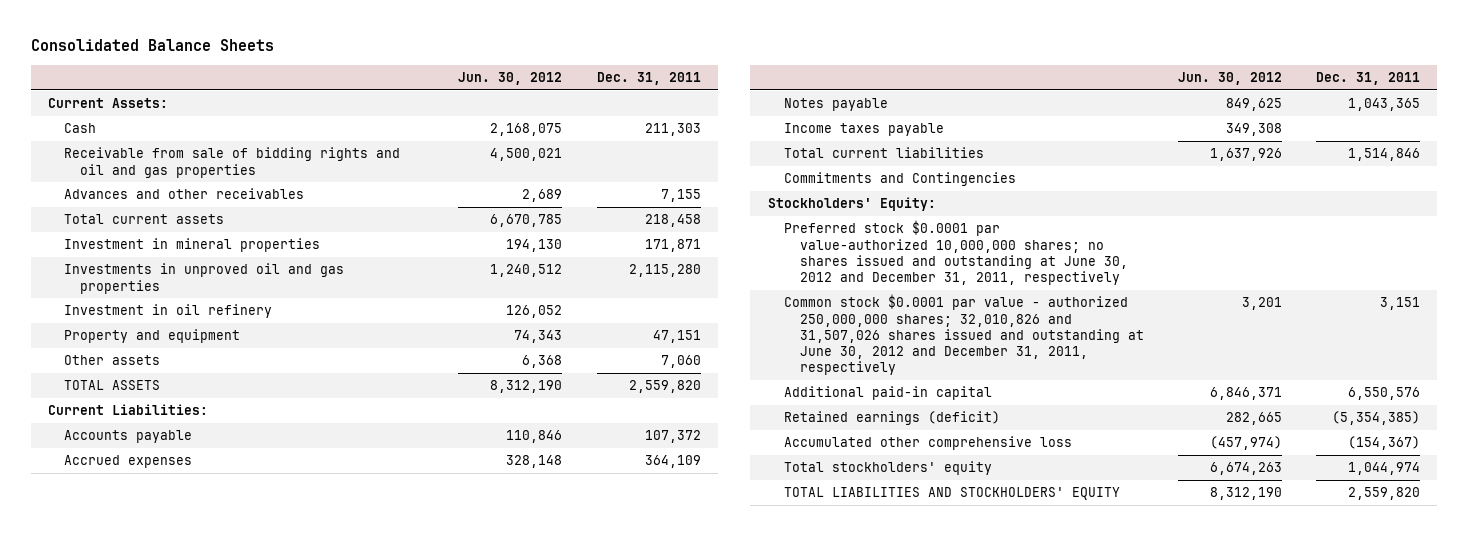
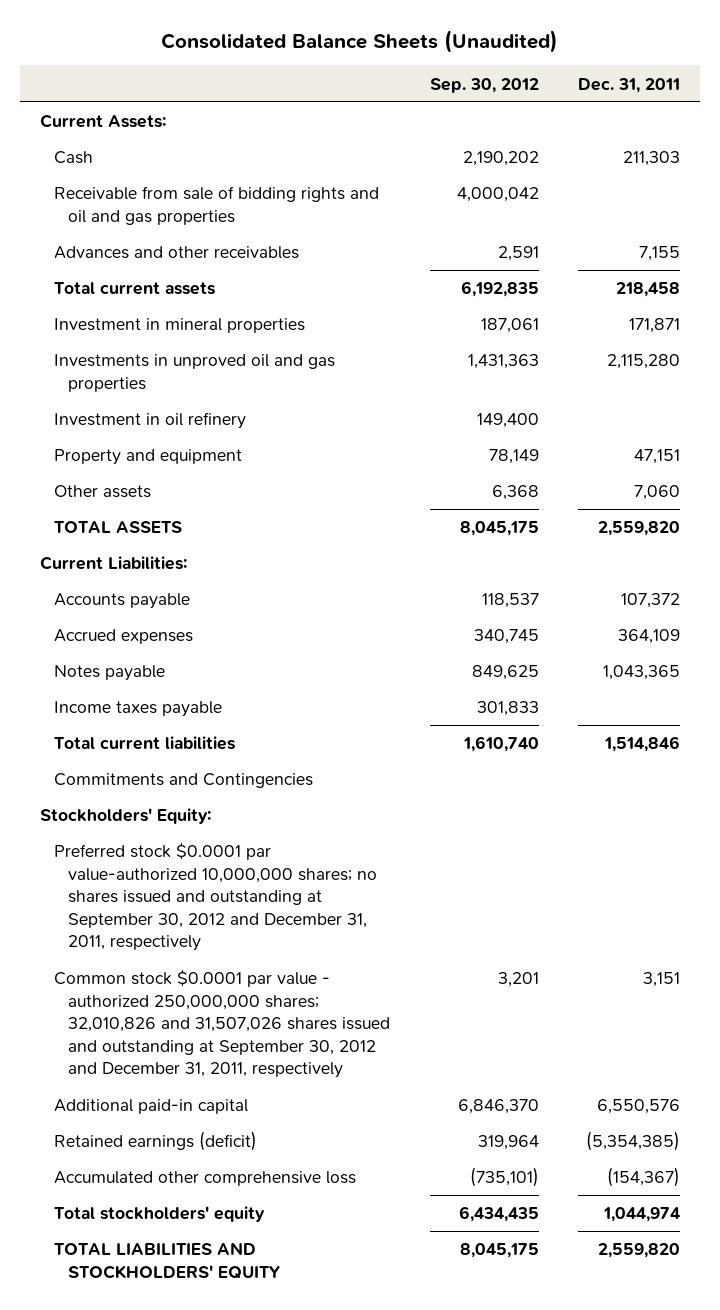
- Consolidated Balance Sheets
+ Consolidated Balance Sheets (Unaudited)
- | Jun. 30, 2012 | Dec. 31, 2011
+ | Sep. 30, 2012 | Dec. 31, 2011
- Preferred stock $0.0001 par value-authorized 10,000,000 shares; no shares issued and outstanding at June 30, 2012 and December 31, 2011, respectively
- Common stock $0.0001 par value - authorized 250,000,000 shares; 32,010,826 and 31,507,026 shares issued and outstanding at June 30, 2012 and December 31, 2011, respectively | 3,201 | 3,151
+ Preferred stock $0.0001 par value-authorized 10,000,000 shares; no shares issued and outstanding at September 30, 2012 and December 31, 2011, respectively
+ Common stock $0.0001 par value - authorized 250,000,000 shares; 32,010,826 and 31,507,026 shares issued and outstanding at September 30, 2012 and December 31, 2011, respectively | 3,201 | 3,151

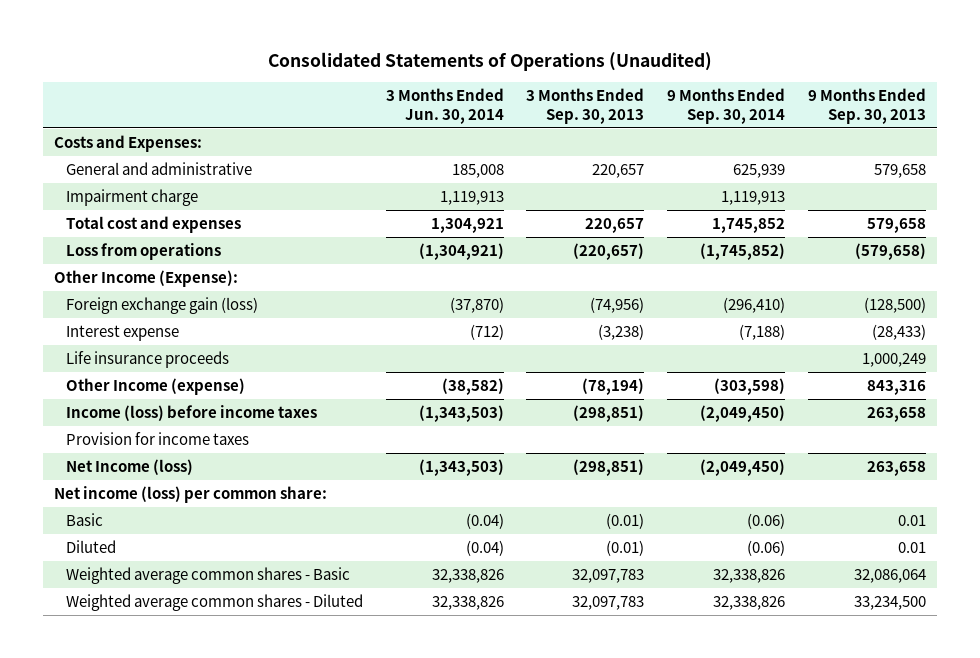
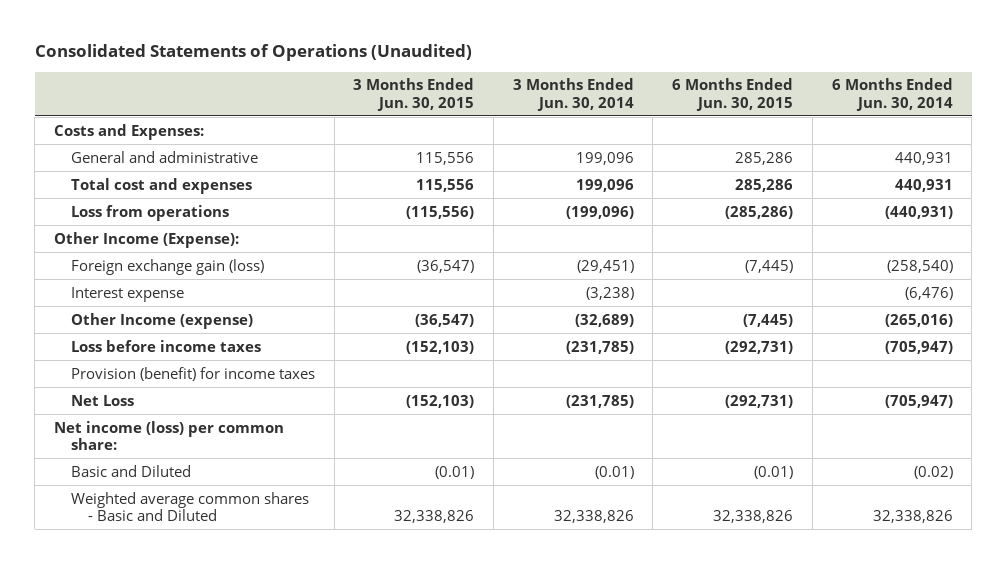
- | 3 Months Ended Jun. 30, 2014 | 3 Months Ended Sep. 30, 2013 | 9 Months Ended Sep. 30, 2014 | 9 Months Ended Sep. 30, 2013
+ | 3 Months Ended Jun. 30, 2015 | 3 Months Ended Jun. 30, 2014 | 6 Months Ended Jun. 30, 2015 | 6 Months Ended Jun. 30, 2014
- General and administrative | 185,008 | 220,657 | 625,939 | 579,658
- Impairment charge | 1,119,913 | | 1,119,913 |
- Total cost and expenses | 1,304,921 | 220,657 | 1,745,852 | 579,658
- Loss from operations | (1,304,921) | (220,657) | (1,745,852) | (579,658)
+ General and administrative | 115,556 | 199,096 | 285,286 | 440,931
+ Total cost and expenses | 115,556 | 199,096 | 285,286 | 440,931
+ Loss from operations | (115,556) | (199,096) | (285,286) | (440,931)
- Foreign exchange gain (loss) | (37,870) | (74,956) | (296,410) | (128,500)
- Interest expense | (712) | (3,238) | (7,188) | (28,433)
- Life insurance proceeds | | | | 1,000,249
- Other Income (expense) | (38,582) | (78,194) | (303,598) | 843,316
- Income (loss) before income taxes | (1,343,503) | (298,851) | (2,049,450) | 263,658
- Provision for income taxes
- Net Income (loss) | (1,343,503) | (298,851) | (2,049,450) | 263,658
+ Foreign exchange gain (loss) | (36,547) | (29,451) | (7,445) | (258,540)
+ Interest expense | | (3,238) | | (6,476)
+ Other Income (expense) | (36,547) | (32,689) | (7,445) | (265,016)
+ Loss before income taxes | (152,103) | (231,785) | (292,731) | (705,947)
+ Provision (benefit) for income taxes
+ Net Loss | (152,103) | (231,785) | (292,731) | (705,947)
- Basic | (0.04) | (0.01) | (0.06) | 0.01
- Diluted | (0.04) | (0.01) | (0.06) | 0.01
- Weighted average common shares - Basic | 32,338,826 | 32,097,783 | 32,338,826 | 32,086,064
- Weighted average common shares - Diluted | 32,338,826 | 32,097,783 | 32,338,826 | 33,234,500
+ Basic and Diluted | (0.01) | (0.01) | (0.01) | (0.02)
+ Weighted average common shares - Basic and Diluted | 32,338,826 | 32,338,826 | 32,338,826 | 32,338,826

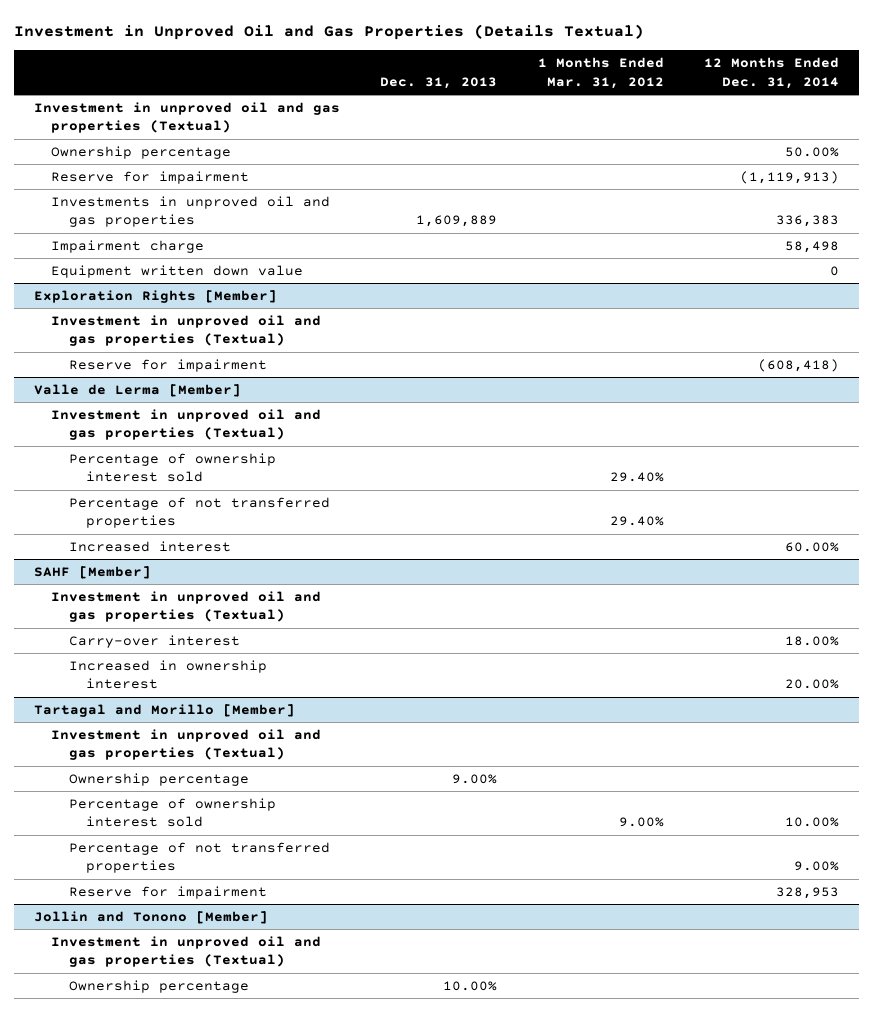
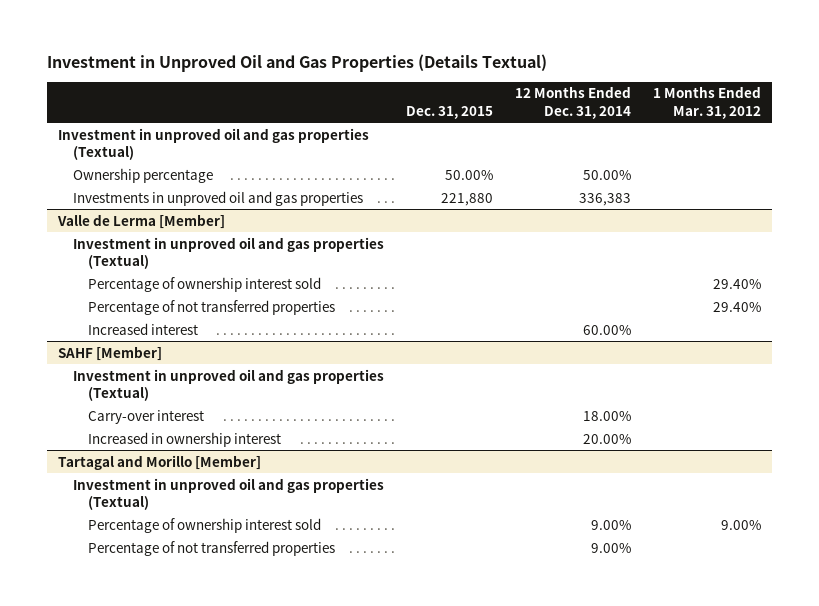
- | Dec. 31, 2013 | 1 Months Ended Mar. 31, 2012 | 12 Months Ended Dec. 31, 2014
+ | Dec. 31, 2015 | 12 Months Ended Dec. 31, 2014 | 1 Months Ended Mar. 31, 2012
- Reserve for impairment | | | (1,119,913)
- Impairment charge | | | 58,498
- Equipment written down value | | | 0
- Exploration Rights [Member]
- Investment in unproved oil and gas properties (Textual)
- Reserve for impairment | | | (608,418)
@ Tartagal and Morillo [Member]
- Ownership percentage | 9.00% | |
- Percentage of ownership interest sold | | 9.00% | 10.00%
+ Percentage of ownership interest sold | | 9.00% | 9.00%
- Reserve for impairment | | | 328,953
- Jollin and Tonono [Member]
- Investment in unproved oil and gas properties (Textual)
- Ownership percentage | 10.00% | |

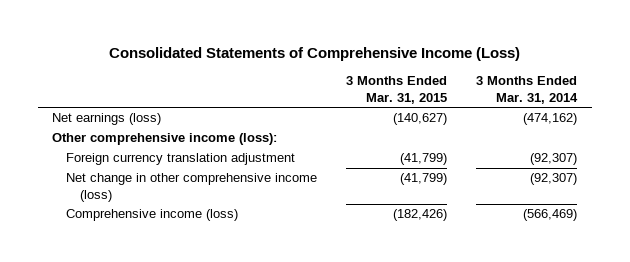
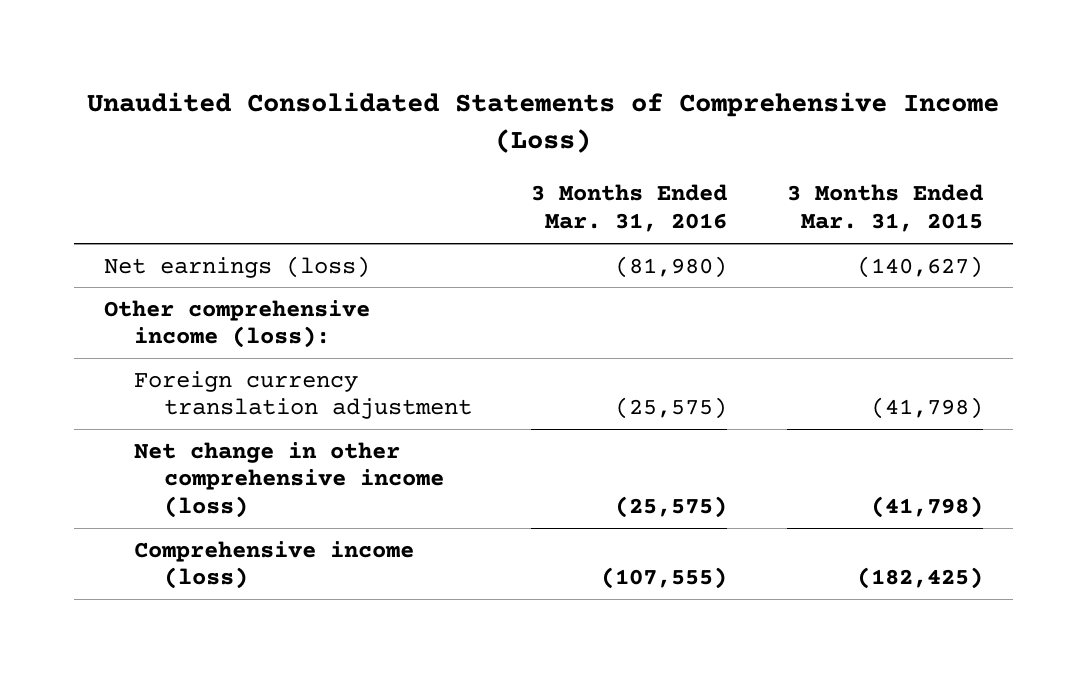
- Consolidated Statements of Comprehensive Income (Loss)
+ Unaudited Consolidated Statements of Comprehensive Income (Loss)
- | 3 Months Ended Mar. 31, 2015 | 3 Months Ended Mar. 31, 2014
+ | 3 Months Ended Mar. 31, 2016 | 3 Months Ended Mar. 31, 2015
- Foreign currency translation adjustment | (41,799) | (92,307)
- Net change in other comprehensive income (loss) | (41,799) | (92,307)
- Comprehensive income (loss) | (182,426) | (566,469)
+ Foreign currency translation adjustment | (25,575) | (41,798)
+ Net change in other comprehensive income (loss) | (25,575) | (41,798)
+ Comprehensive income (loss) | (107,555) | (182,425)

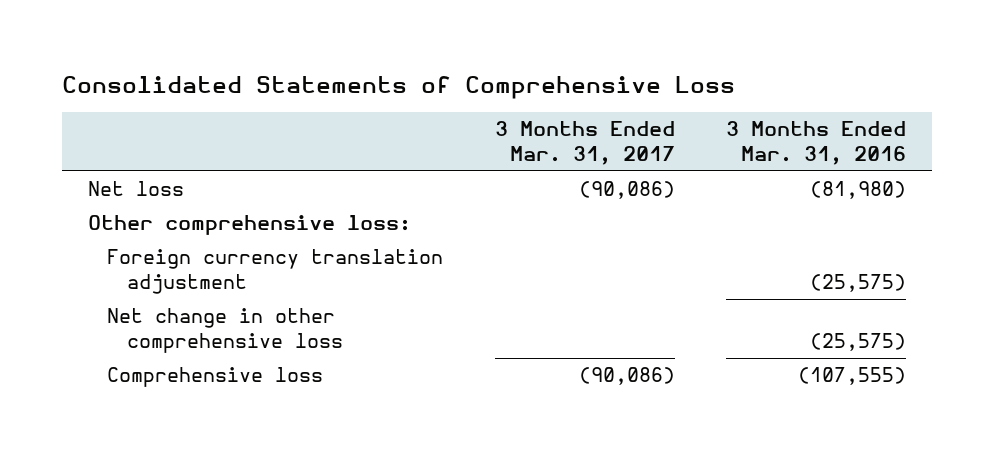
- Unaudited Consolidated Statements of Comprehensive Income (Loss)
+ Consolidated Statements of Comprehensive Loss
- | 3 Months Ended Mar. 31, 2016 | 3 Months Ended Mar. 31, 2015
+ | 3 Months Ended Mar. 31, 2017 | 3 Months Ended Mar. 31, 2016
- Net earnings (loss) | (81,980) | (140,627)
- Other comprehensive income (loss):
+ Net loss | (90,086) | (81,980)
+ Other comprehensive loss:
- Net change in other comprehensive income (loss) | (25,575) | (41,798)
- Comprehensive income (loss) | (107,555) | (182,425)
+ Net change in other comprehensive loss | | (25,575)
+ Comprehensive loss | (90,086) | (107,555)

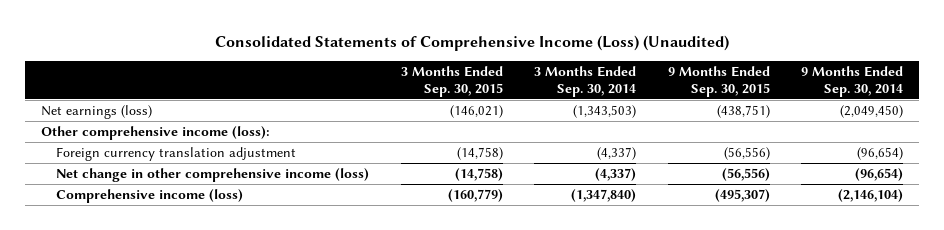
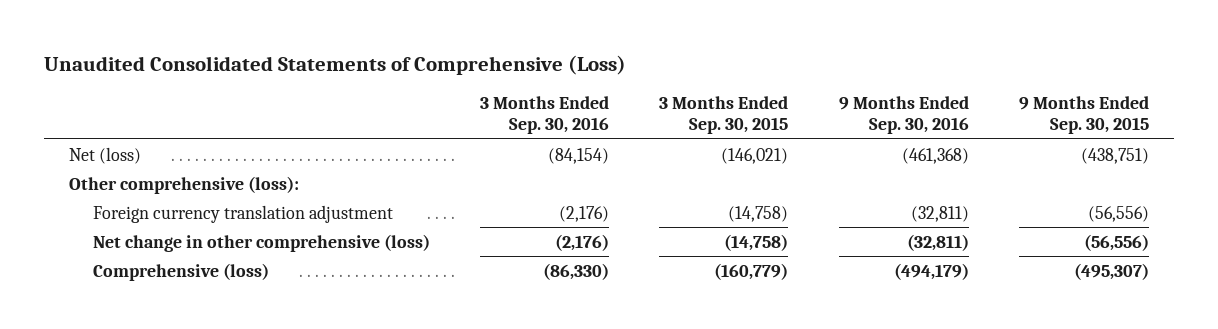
- Consolidated Statements of Comprehensive Income (Loss) (Unaudited)
+ Unaudited Consolidated Statements of Comprehensive (Loss)
- | 3 Months Ended Sep. 30, 2015 | 3 Months Ended Sep. 30, 2014 | 9 Months Ended Sep. 30, 2015 | 9 Months Ended Sep. 30, 2014
+ | 3 Months Ended Sep. 30, 2016 | 3 Months Ended Sep. 30, 2015 | 9 Months Ended Sep. 30, 2016 | 9 Months Ended Sep. 30, 2015
- Net earnings (loss) | (146,021) | (1,343,503) | (438,751) | (2,049,450)
- Other comprehensive income (loss):
+ Net (loss) | (84,154) | (146,021) | (461,368) | (438,751)
+ Other comprehensive (loss):
- Net change in other comprehensive income (loss) | (14,758) | (4,337) | (56,556) | (96,654)
- Comprehensive income (loss) | (160,779) | (1,347,840) | (495,307) | (2,146,104)
+ Net change in other comprehensive (loss) | (2,176) | (14,758) | (32,811) | (56,556)
+ Comprehensive (loss) | (86,330) | (160,779) | (494,179) | (495,307)

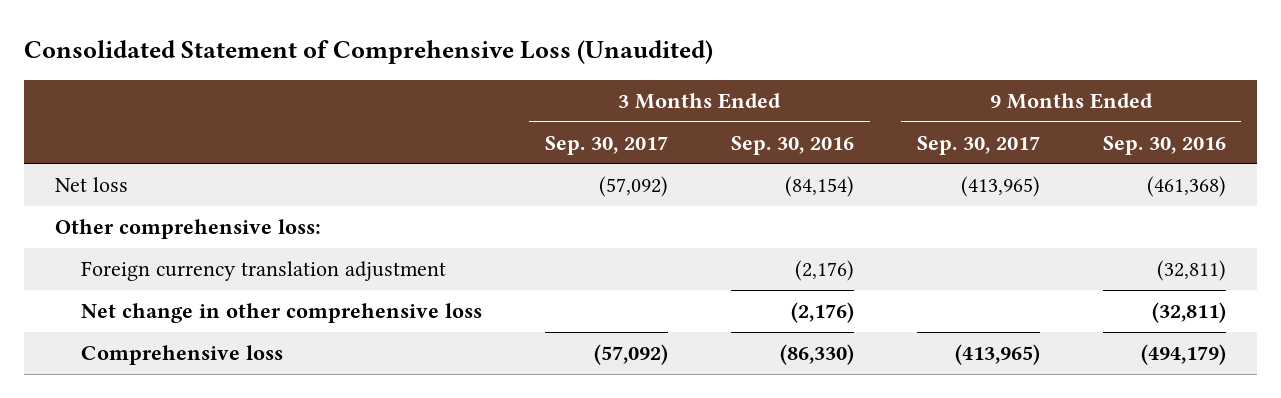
- Unaudited Consolidated Statements of Comprehensive (Loss)
+ Consolidated Statement of Comprehensive Loss (Unaudited)
- | 3 Months Ended Sep. 30, 2016 | 3 Months Ended Sep. 30, 2015 | 9 Months Ended Sep. 30, 2016 | 9 Months Ended Sep. 30, 2015
+ | 3 Months Ended Sep. 30, 2017 | 3 Months Ended Sep. 30, 2016 | 9 Months Ended Sep. 30, 2017 | 9 Months Ended Sep. 30, 2016
- Net (loss) | (84,154) | (146,021) | (461,368) | (438,751)
- Other comprehensive (loss):
+ Net loss | (57,092) | (84,154) | (413,965) | (461,368)
+ Other comprehensive loss:
- Net change in other comprehensive (loss) | (2,176) | (14,758) | (32,811) | (56,556)
- Comprehensive (loss) | (86,330) | (160,779) | (494,179) | (495,307)
+ Net change in other comprehensive loss | | (2,176) | | (32,811)
+ Comprehensive loss | (57,092) | (86,330) | (413,965) | (494,179)

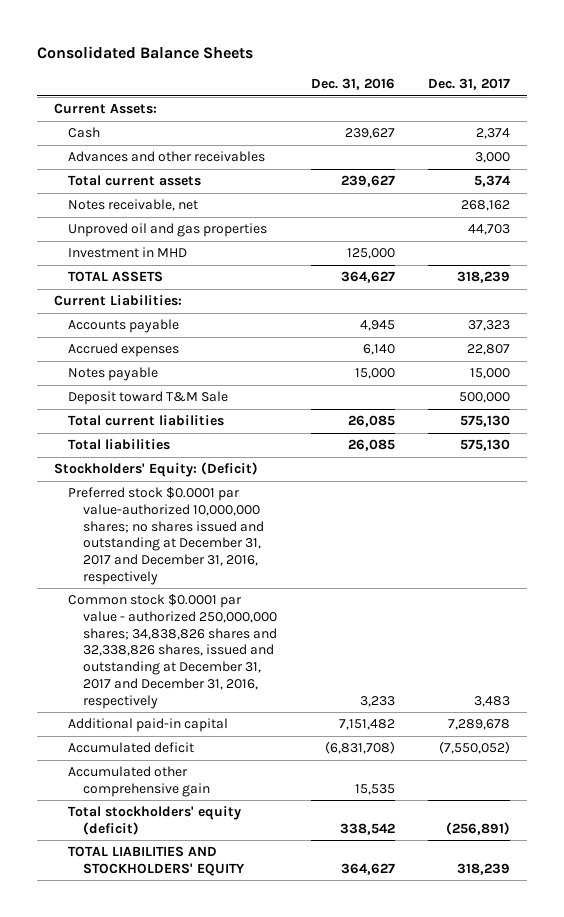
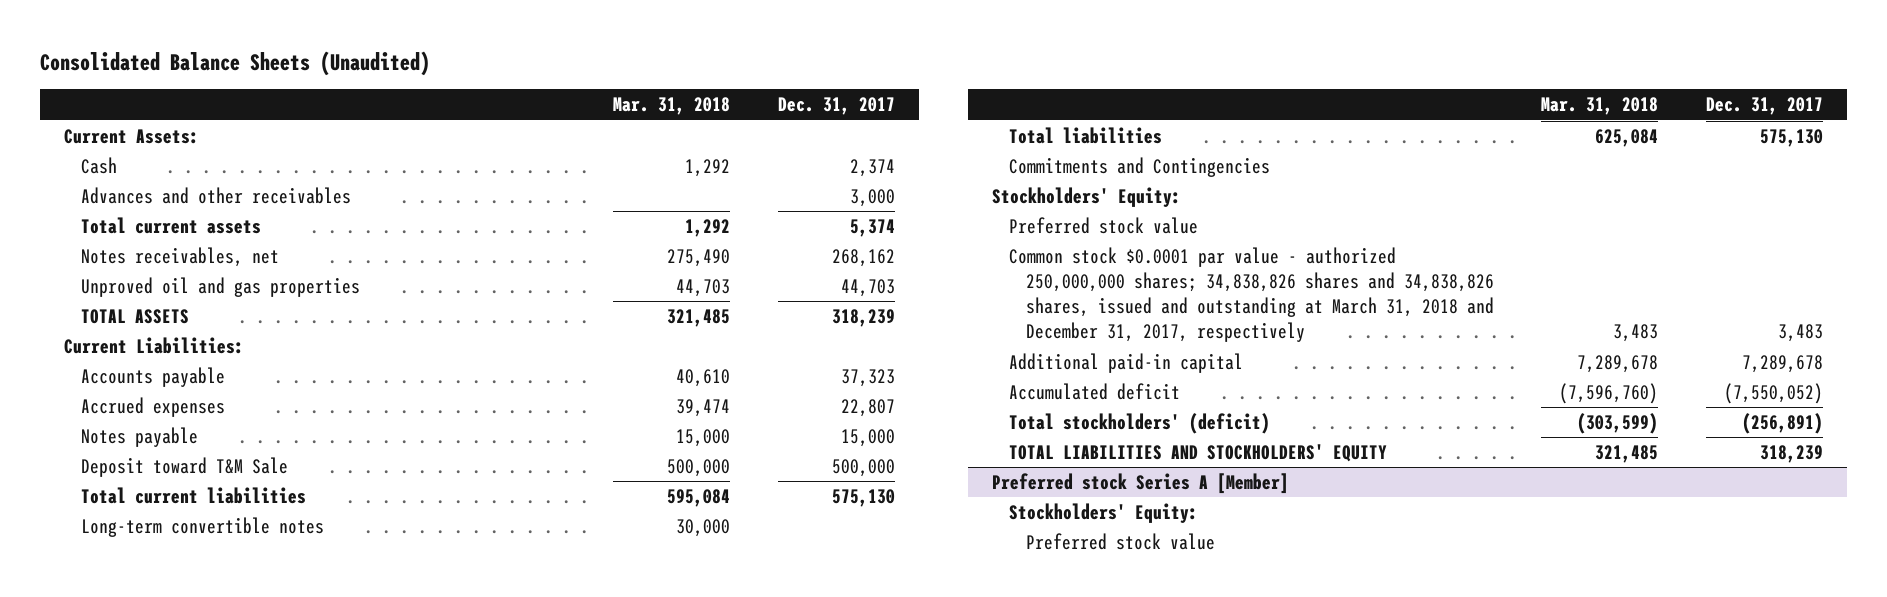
- Consolidated Balance Sheets
+ Consolidated Balance Sheets (Unaudited)
- | Dec. 31, 2016 | Dec. 31, 2017
+ | Mar. 31, 2018 | Dec. 31, 2017
- Notes receivable, net | | 268,162
+ Notes receivables, net | 275,490 | 268,162
- Investment in MHD | 125,000 |
+ Long-term convertible notes | 30,000 |
- Stockholders' Equity: (Deficit)
- Preferred stock $0.0001 par value-authorized 10,000,000 shares; no shares issued and outstanding at December 31, 2017 and December 31, 2016, respectively
- Common stock $0.0001 par value - authorized 250,000,000 shares; 34,838,826 shares and 32,338,826 shares, issued and outstanding at December 31, 2017 and December 31, 2016, respectively | 3,233 | 3,483
+ Commitments and Contingencies
+ Stockholders' Equity:
+ Preferred stock value
+ Common stock $0.0001 par value - authorized 250,000,000 shares; 34,838,826 shares and 34,838,826 shares, issued and outstanding at March 31, 2018 and December 31, 2017, respectively | 3,483 | 3,483
- Accumulated other comprehensive gain | 15,535 |
- Total stockholders' equity (deficit) | 338,542 | (256,891)
+ Total stockholders' (deficit) | (303,599) | (256,891)
+ Preferred stock Series A [Member]
+ Stockholders' Equity:
+ Preferred stock value

